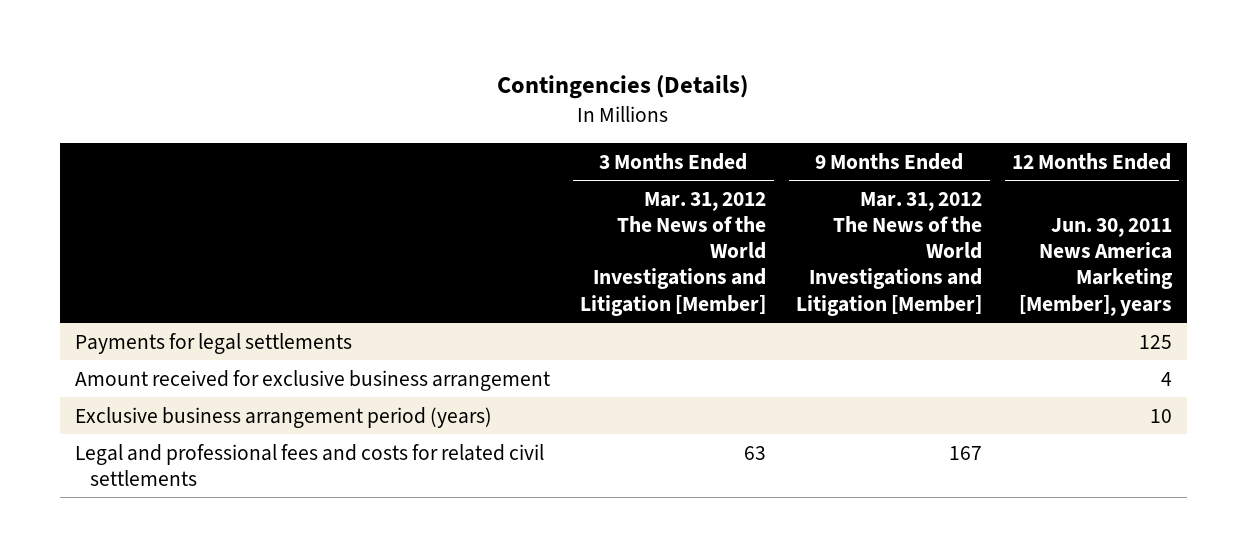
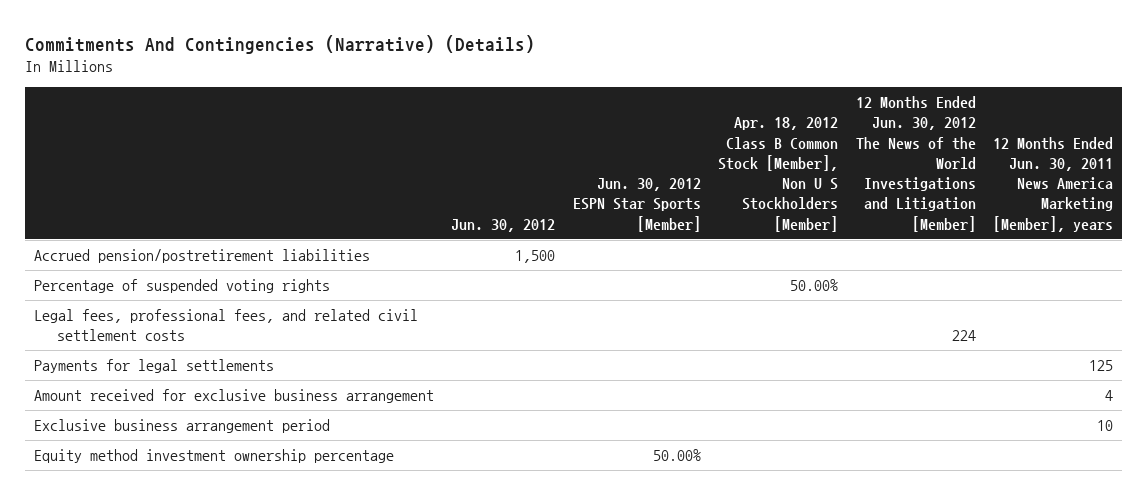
- Contingencies (Details)
+ Commitments And Contingencies (Narrative) (Details)
- | 3 Months Ended Mar. 31, 2012 The News of the World Investigations and Litigation [Member] | 9 Months Ended Mar. 31, 2012 The News of the World Investigations and Litigation [Member] | 12 Months Ended Jun. 30, 2011 News America Marketing [Member], years
+ | Jun. 30, 2012 | Jun. 30, 2012 ESPN Star Sports [Member] | Apr. 18, 2012 Class B Common Stock [Member], Non U S Stockholders [Member] | 12 Months Ended Jun. 30, 2012 The News of the World Investigations and Litigation [Member] | 12 Months Ended Jun. 30, 2011 News America Marketing [Member], years
+ Accrued pension/postretirement liabilities | 1,500 | | | |
+ Percentage of suspended voting rights | | | 50.00% | |
+ Legal fees, professional fees, and related civil settlement costs | | | | 224 |
- Exclusive business arrangement period (years) | | | 10
- Legal and professional fees and costs for related civil settlements | 63 | 167 |
+ Exclusive business arrangement period | | | | | 10
+ Equity method investment ownership percentage | | 50.00% | | |

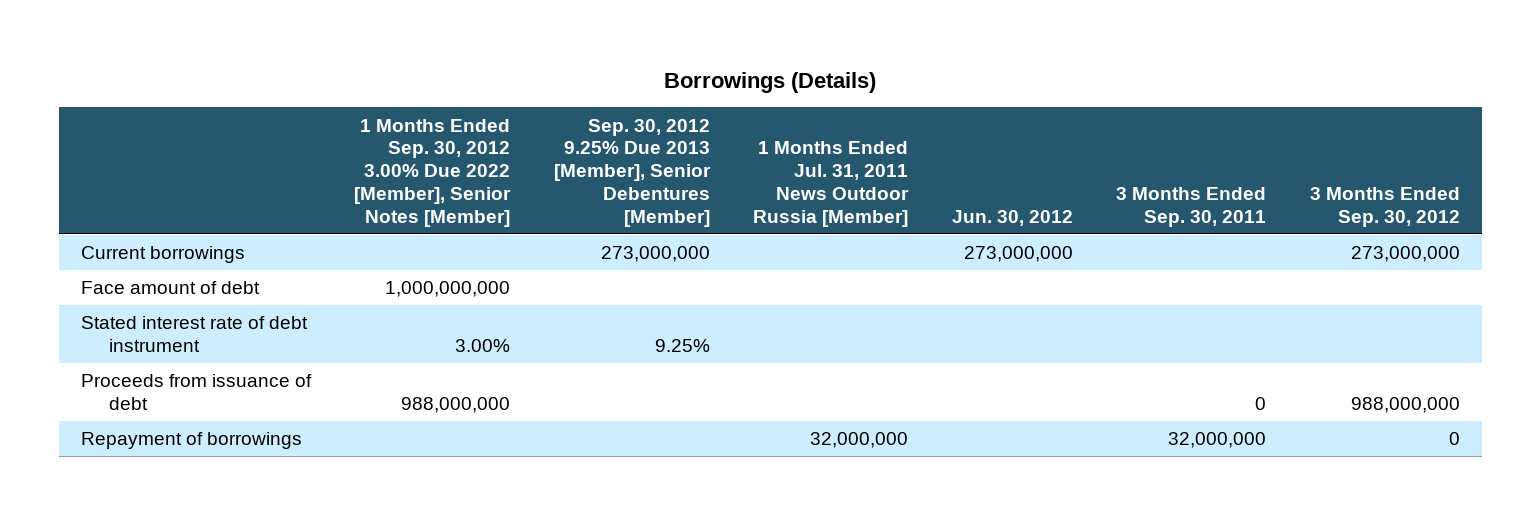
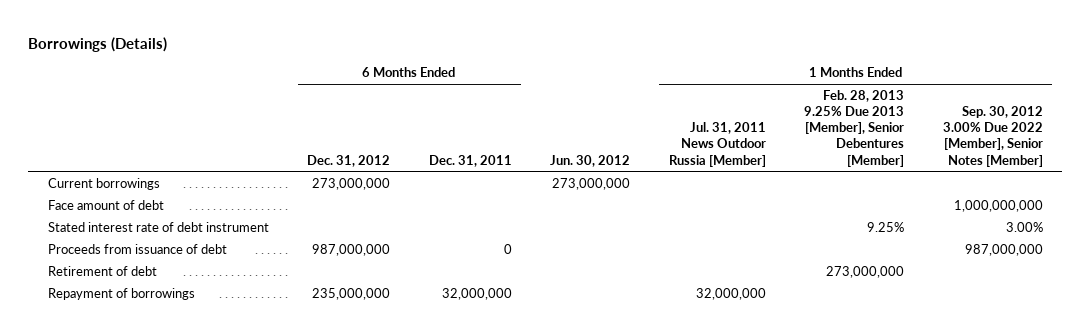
- | 1 Months Ended Sep. 30, 2012 3.00% Due 2022 [Member], Senior Notes [Member] | Sep. 30, 2012 9.25% Due 2013 [Member], Senior Debentures [Member] | 1 Months Ended Jul. 31, 2011 News Outdoor Russia [Member] | Jun. 30, 2012 | 3 Months Ended Sep. 30, 2011 | 3 Months Ended Sep. 30, 2012
+ | 6 Months Ended Dec. 31, 2012 | 6 Months Ended Dec. 31, 2011 | Jun. 30, 2012 | 1 Months Ended Jul. 31, 2011 News Outdoor Russia [Member] | 1 Months Ended Feb. 28, 2013 9.25% Due 2013 [Member], Senior Debentures [Member] | 1 Months Ended Sep. 30, 2012 3.00% Due 2022 [Member], Senior Notes [Member]
- Proceeds from issuance of debt | 988,000,000 | | | | 0 | 988,000,000
+ Proceeds from issuance of debt | 987,000,000 | 0 | | | | 987,000,000
+ Retirement of debt | | | | | 273,000,000 |

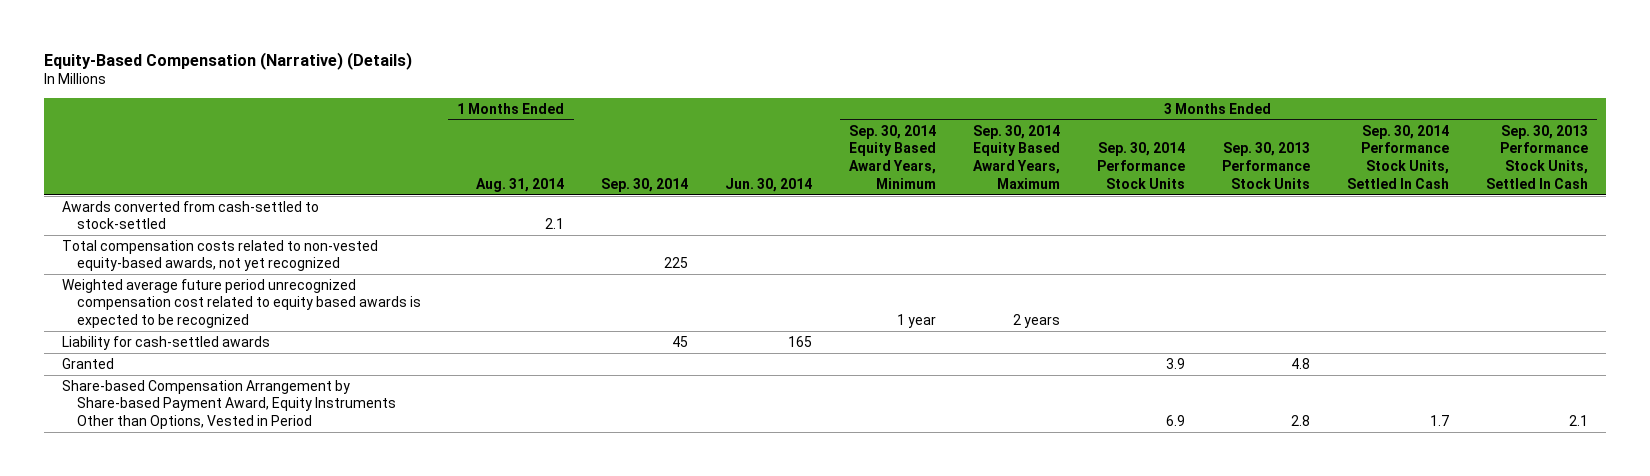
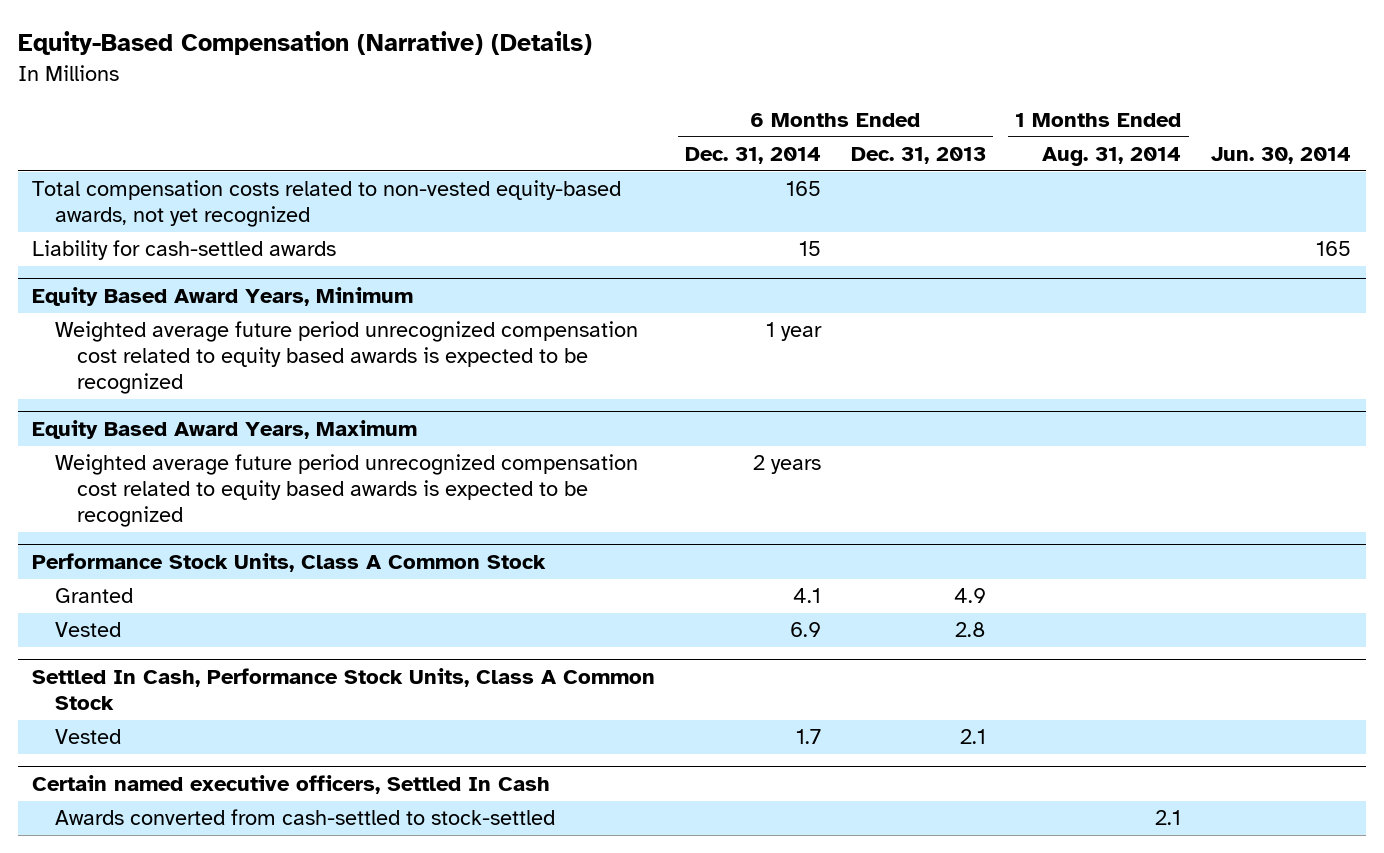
- | 1 Months Ended Aug. 31, 2014 | Sep. 30, 2014 | Jun. 30, 2014 | 3 Months Ended Sep. 30, 2014 Equity Based Award Years, Minimum | 3 Months Ended Sep. 30, 2014 Equity Based Award Years, Maximum | 3 Months Ended Sep. 30, 2014 Performance Stock Units | 3 Months Ended Sep. 30, 2013 Performance Stock Units | 3 Months Ended Sep. 30, 2014 Performance Stock Units, Settled In Cash | 3 Months Ended Sep. 30, 2013 Performance Stock Units, Settled In Cash
+ | 6 Months Ended Dec. 31, 2014 | 6 Months Ended Dec. 31, 2013 | 1 Months Ended Aug. 31, 2014 | Jun. 30, 2014
- Awards converted from cash-settled to stock-settled | 2.1 | | | | | | | |
- Weighted average future period unrecognized compensation cost related to equity based awards is expected to be recognized | | | | 1 year | 2 years | | | |
- Granted | | | | | | 3.9 | 4.8 | |
- Share-based Compensation Arrangement by Share-based Payment Award, Equity Instruments Other than Options, Vested in Period | | | | | | 6.9 | 2.8 | 1.7 | 2.1
+ Equity Based Award Years, Minimum
+ Weighted average future period unrecognized compensation cost related to equity based awards is expected to be recognized | 1 year | | |
+ Equity Based Award Years, Maximum
+ Weighted average future period unrecognized compensation cost related to equity based awards is expected to be recognized | 2 years | | |
+ Performance Stock Units, Class A Common Stock
+ Granted | 4.1 | 4.9 | |
+ Vested | 6.9 | 2.8 | |
+ Settled In Cash, Performance Stock Units, Class A Common Stock
+ Vested | 1.7 | 2.1 | |
+ Certain named executive officers, Settled In Cash
+ Awards converted from cash-settled to stock-settled | | | 2.1 |

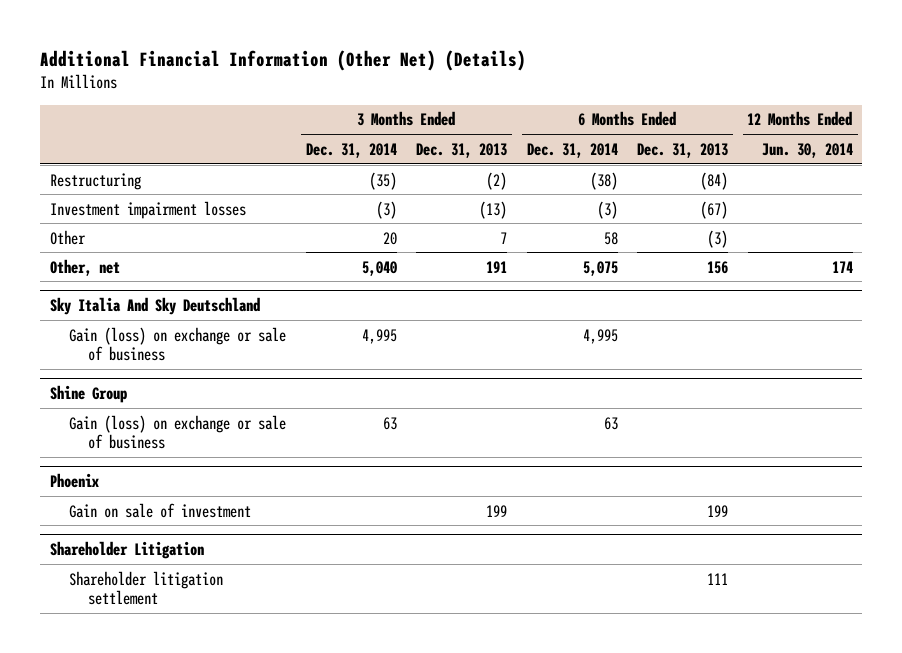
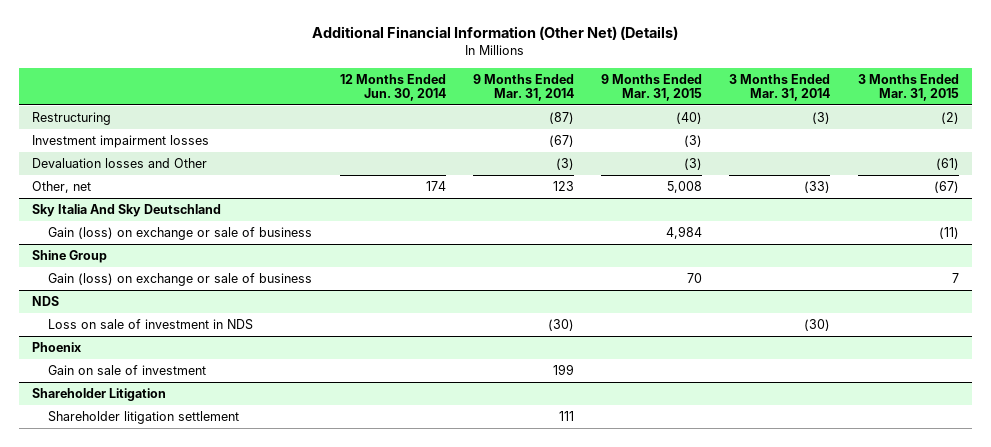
- | 3 Months Ended Dec. 31, 2014 | 3 Months Ended Dec. 31, 2013 | 6 Months Ended Dec. 31, 2014 | 6 Months Ended Dec. 31, 2013 | 12 Months Ended Jun. 30, 2014
+ | 12 Months Ended Jun. 30, 2014 | 9 Months Ended Mar. 31, 2014 | 9 Months Ended Mar. 31, 2015 | 3 Months Ended Mar. 31, 2014 | 3 Months Ended Mar. 31, 2015
- Other | 20 | 7 | 58 | (3) |
+ Devaluation losses and Other | | (3) | (3) | | (61)
+ NDS
+ Loss on sale of investment in NDS | | (30) | | (30) |

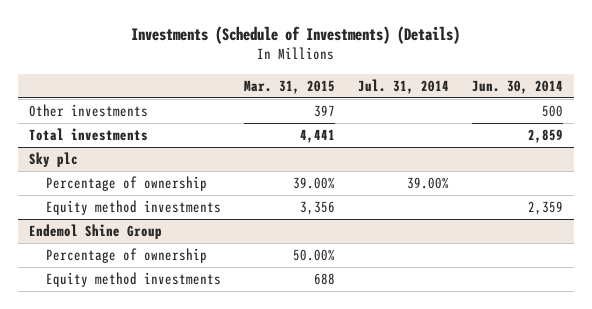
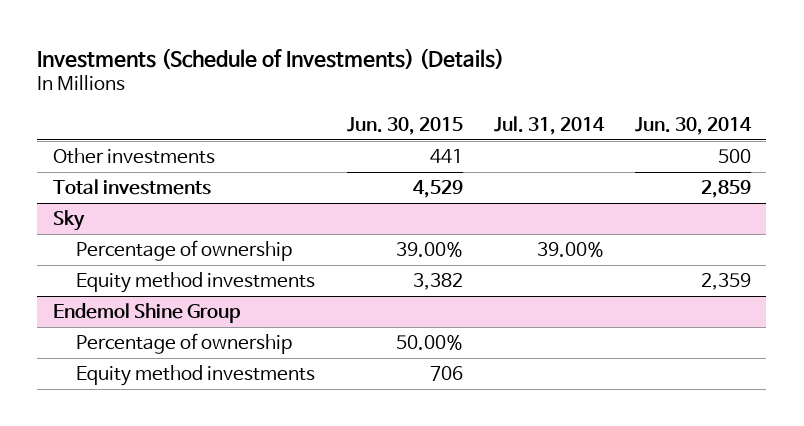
- | Mar. 31, 2015 | Jul. 31, 2014 | Jun. 30, 2014
+ | Jun. 30, 2015 | Jul. 31, 2014 | Jun. 30, 2014
- Sky plc
+ Sky

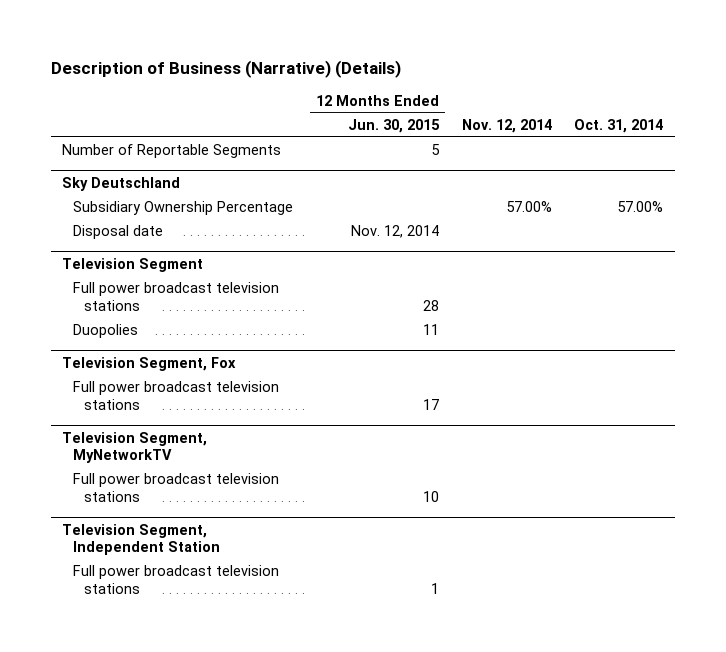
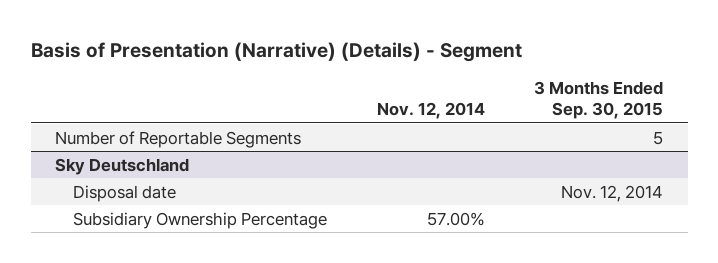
- Description of Business (Narrative) (Details)
+ Basis of Presentation (Narrative) (Details) - Segment
- | 12 Months Ended Jun. 30, 2015 | Nov. 12, 2014 | Oct. 31, 2014
+ | Nov. 12, 2014 | 3 Months Ended Sep. 30, 2015
- Television Segment
- Full power broadcast television stations | 28 | |
- Duopolies | 11 | |
- Television Segment, Fox
- Full power broadcast television stations | 17 | |
- Television Segment, MyNetworkTV
- Full power broadcast television stations | 10 | |
- Television Segment, Independent Station
- Full power broadcast television stations | 1 | |
@ Sky Deutschland
moved down: Subsidiary Ownership Percentage | 57.00% |

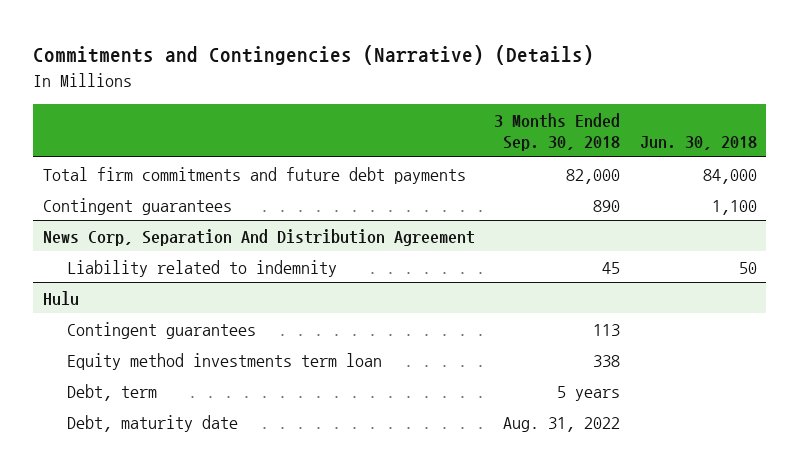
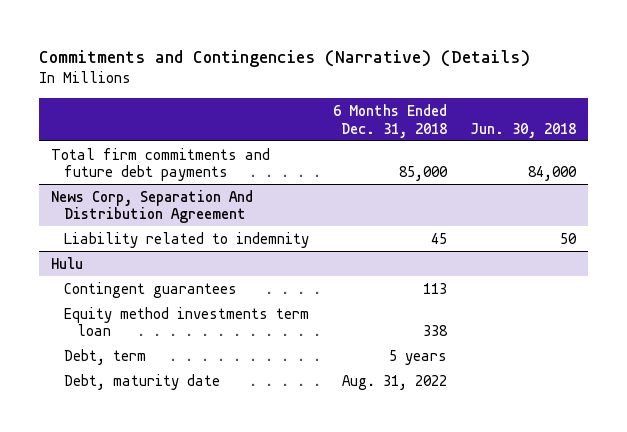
- | 3 Months Ended Sep. 30, 2018 | Jun. 30, 2018
+ | 6 Months Ended Dec. 31, 2018 | Jun. 30, 2018
- Contingent guarantees | 890 | 1,100

